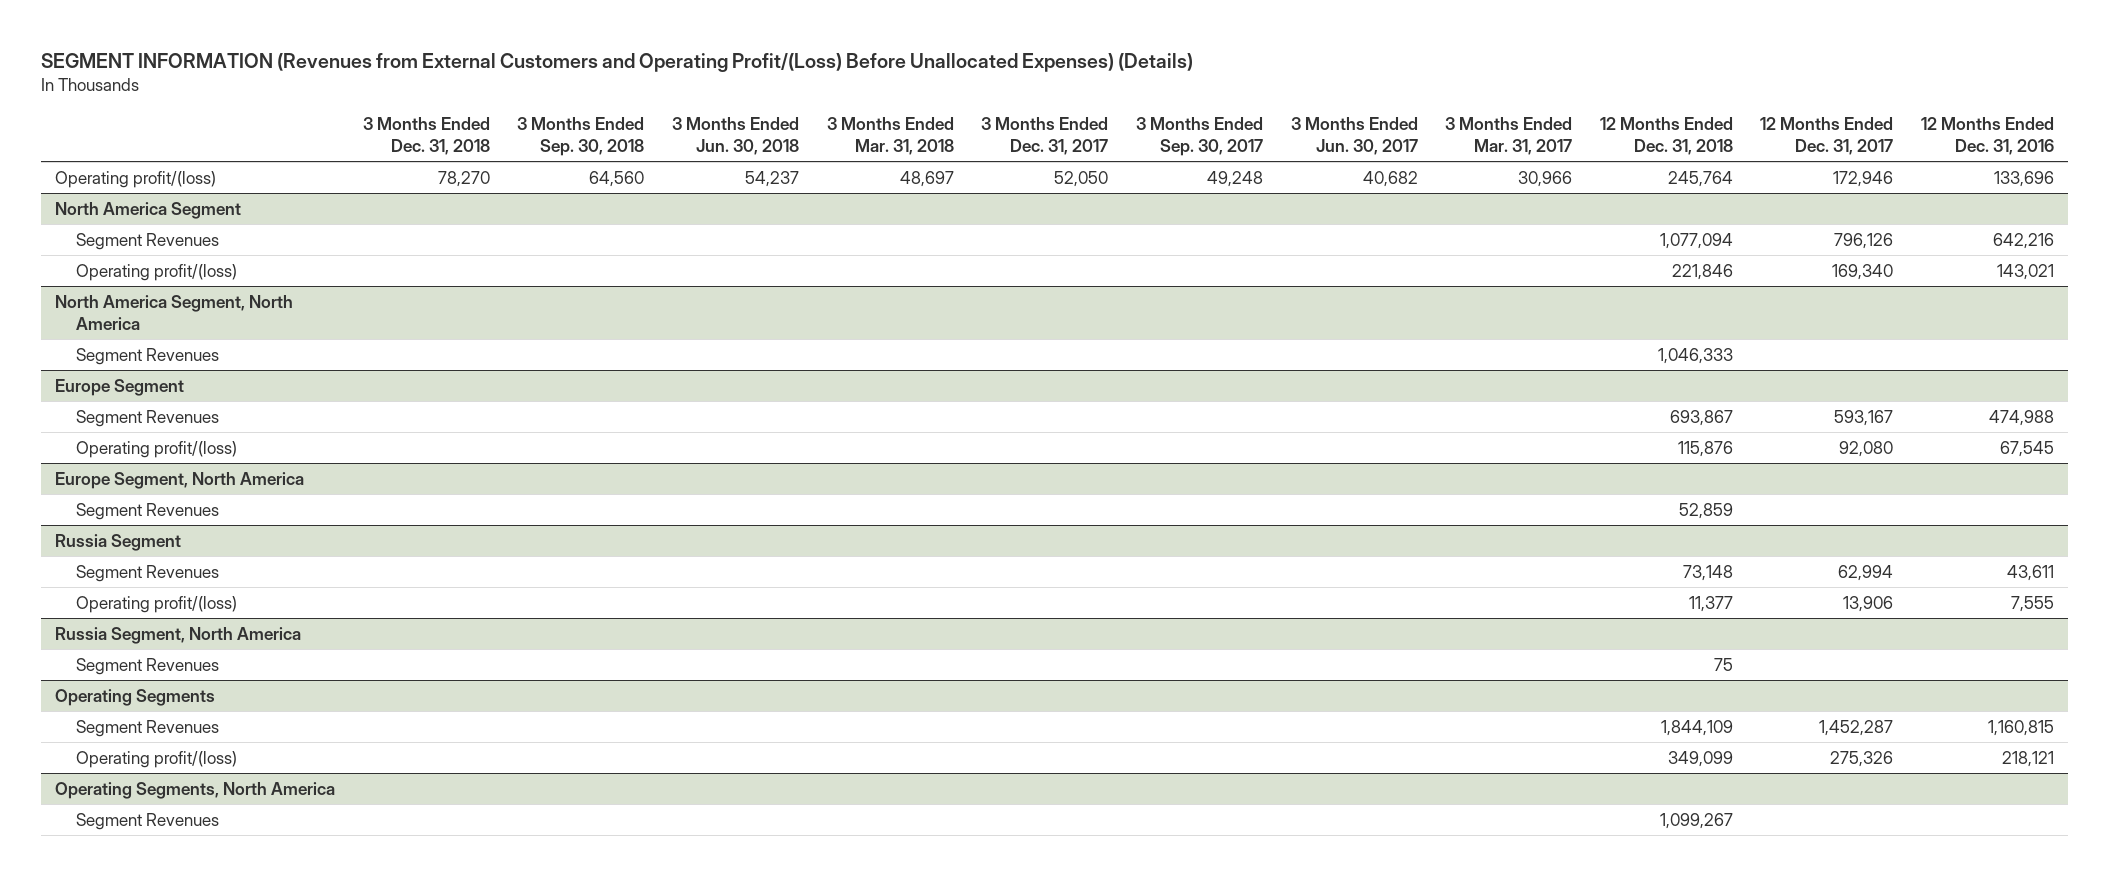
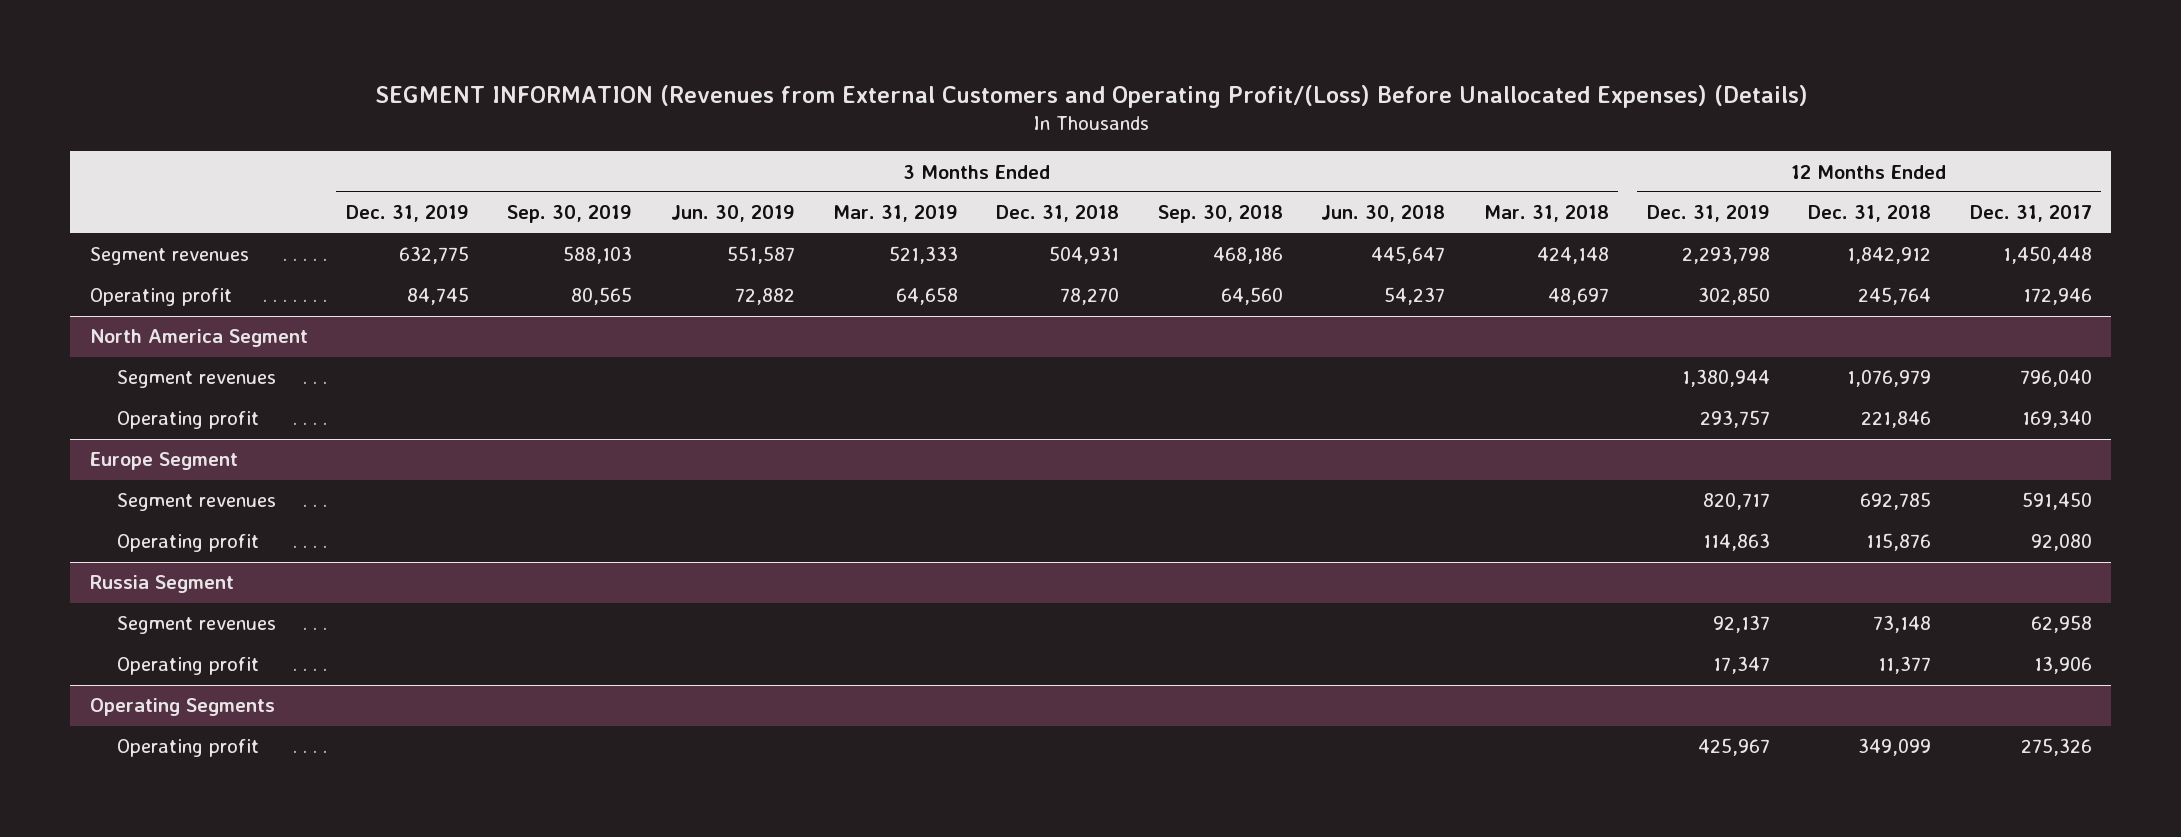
- | 3 Months Ended Dec. 31, 2018 | 3 Months Ended Sep. 30, 2018 | 3 Months Ended Jun. 30, 2018 | 3 Months Ended Mar. 31, 2018 | 3 Months Ended Dec. 31, 2017 | 3 Months Ended Sep. 30, 2017 | 3 Months Ended Jun. 30, 2017 | 3 Months Ended Mar. 31, 2017 | 12 Months Ended Dec. 31, 2018 | 12 Months Ended Dec. 31, 2017 | 12 Months Ended Dec. 31, 2016
+ | 3 Months Ended Dec. 31, 2019 | 3 Months Ended Sep. 30, 2019 | 3 Months Ended Jun. 30, 2019 | 3 Months Ended Mar. 31, 2019 | 3 Months Ended Dec. 31, 2018 | 3 Months Ended Sep. 30, 2018 | 3 Months Ended Jun. 30, 2018 | 3 Months Ended Mar. 31, 2018 | 12 Months Ended Dec. 31, 2019 | 12 Months Ended Dec. 31, 2018 | 12 Months Ended Dec. 31, 2017
- Operating profit/(loss) | 78,270 | 64,560 | 54,237 | 48,697 | 52,050 | 49,248 | 40,682 | 30,966 | 245,764 | 172,946 | 133,696
+ Segment revenues | 632,775 | 588,103 | 551,587 | 521,333 | 504,931 | 468,186 | 445,647 | 424,148 | 2,293,798 | 1,842,912 | 1,450,448
+ Operating profit | 84,745 | 80,565 | 72,882 | 64,658 | 78,270 | 64,560 | 54,237 | 48,697 | 302,850 | 245,764 | 172,946
@ North America Segment
- Segment Revenues | | | | | | | | | 1,077,094 | 796,126 | 642,216
- Operating profit/(loss) | | | | | | | | | 221,846 | 169,340 | 143,021
- North America Segment, North America
- Segment Revenues | | | | | | | | | 1,046,333 | |
@ North America Segment
+ Segment revenues | | | | | | | | | 1,380,944 | 1,076,979 | 796,040
+ Operating profit | | | | | | | | | 293,757 | 221,846 | 169,340
@ Europe Segment
- Segment Revenues | | | | | | | | | 693,867 | 593,167 | 474,988
- Operating profit/(loss) | | | | | | | | | 115,876 | 92,080 | 67,545
- Europe Segment, North America
- Segment Revenues | | | | | | | | | 52,859 | |
@ Europe Segment
+ Segment revenues | | | | | | | | | 820,717 | 692,785 | 591,450
+ Operating profit | | | | | | | | | 114,863 | 115,876 | 92,080
@ Russia Segment
- Segment Revenues | | | | | | | | | 73,148 | 62,994 | 43,611
- Operating profit/(loss) | | | | | | | | | 11,377 | 13,906 | 7,555
- Russia Segment, North America
- Segment Revenues | | | | | | | | | 75 | |
@ Russia Segment
+ Segment revenues | | | | | | | | | 92,137 | 73,148 | 62,958
+ Operating profit | | | | | | | | | 17,347 | 11,377 | 13,906
@ Operating Segments
- Segment Revenues | | | | | | | | | 1,844,109 | 1,452,287 | 1,160,815
- Operating profit/(loss) | | | | | | | | | 349,099 | 275,326 | 218,121
- Operating Segments, North America
- Segment Revenues | | | | | | | | | 1,099,267 | |
@ Operating Segments
+ Operating profit | | | | | | | | | 425,967 | 349,099 | 275,326

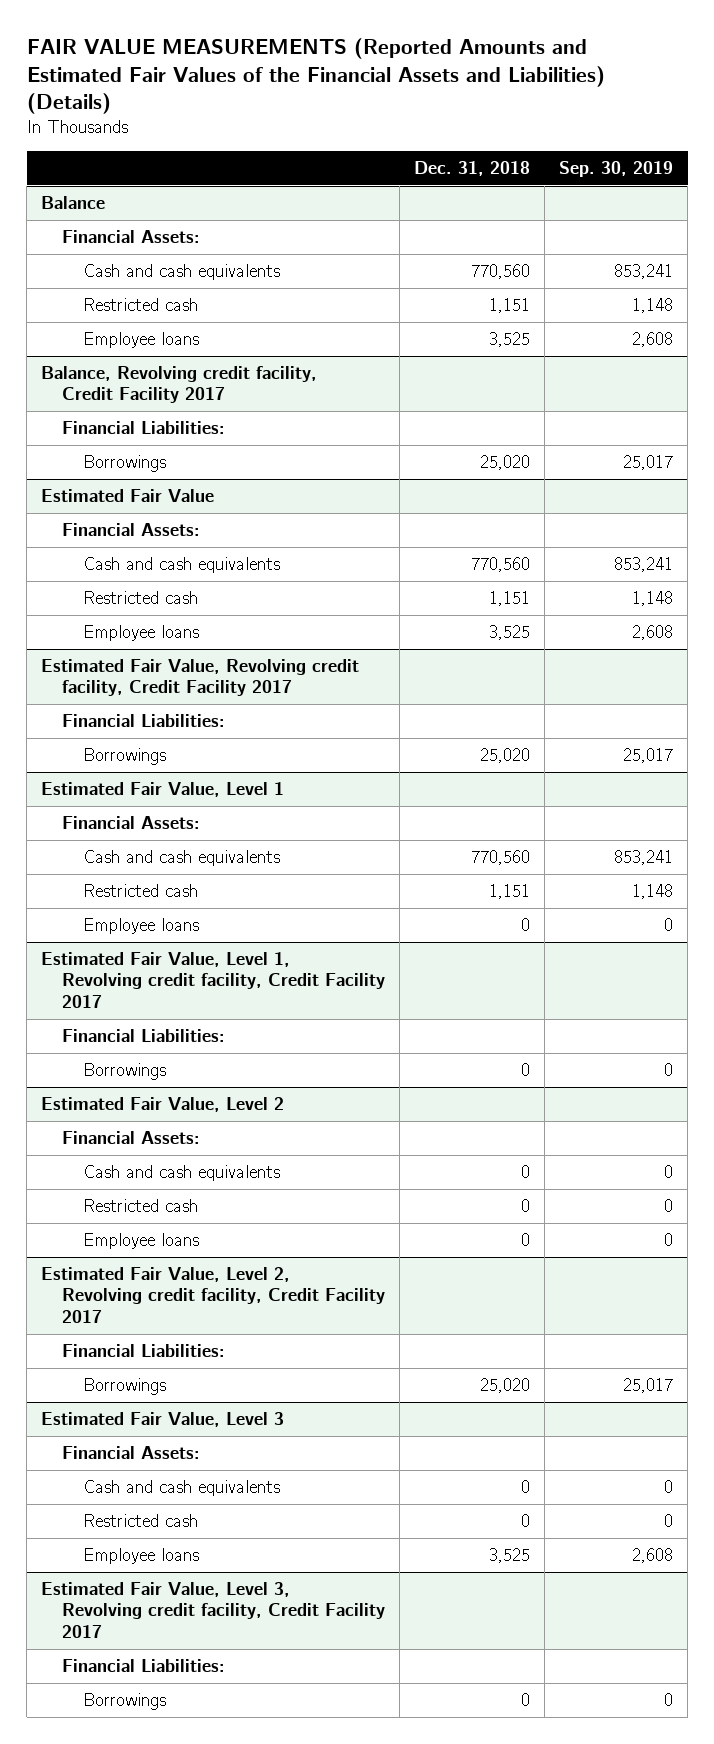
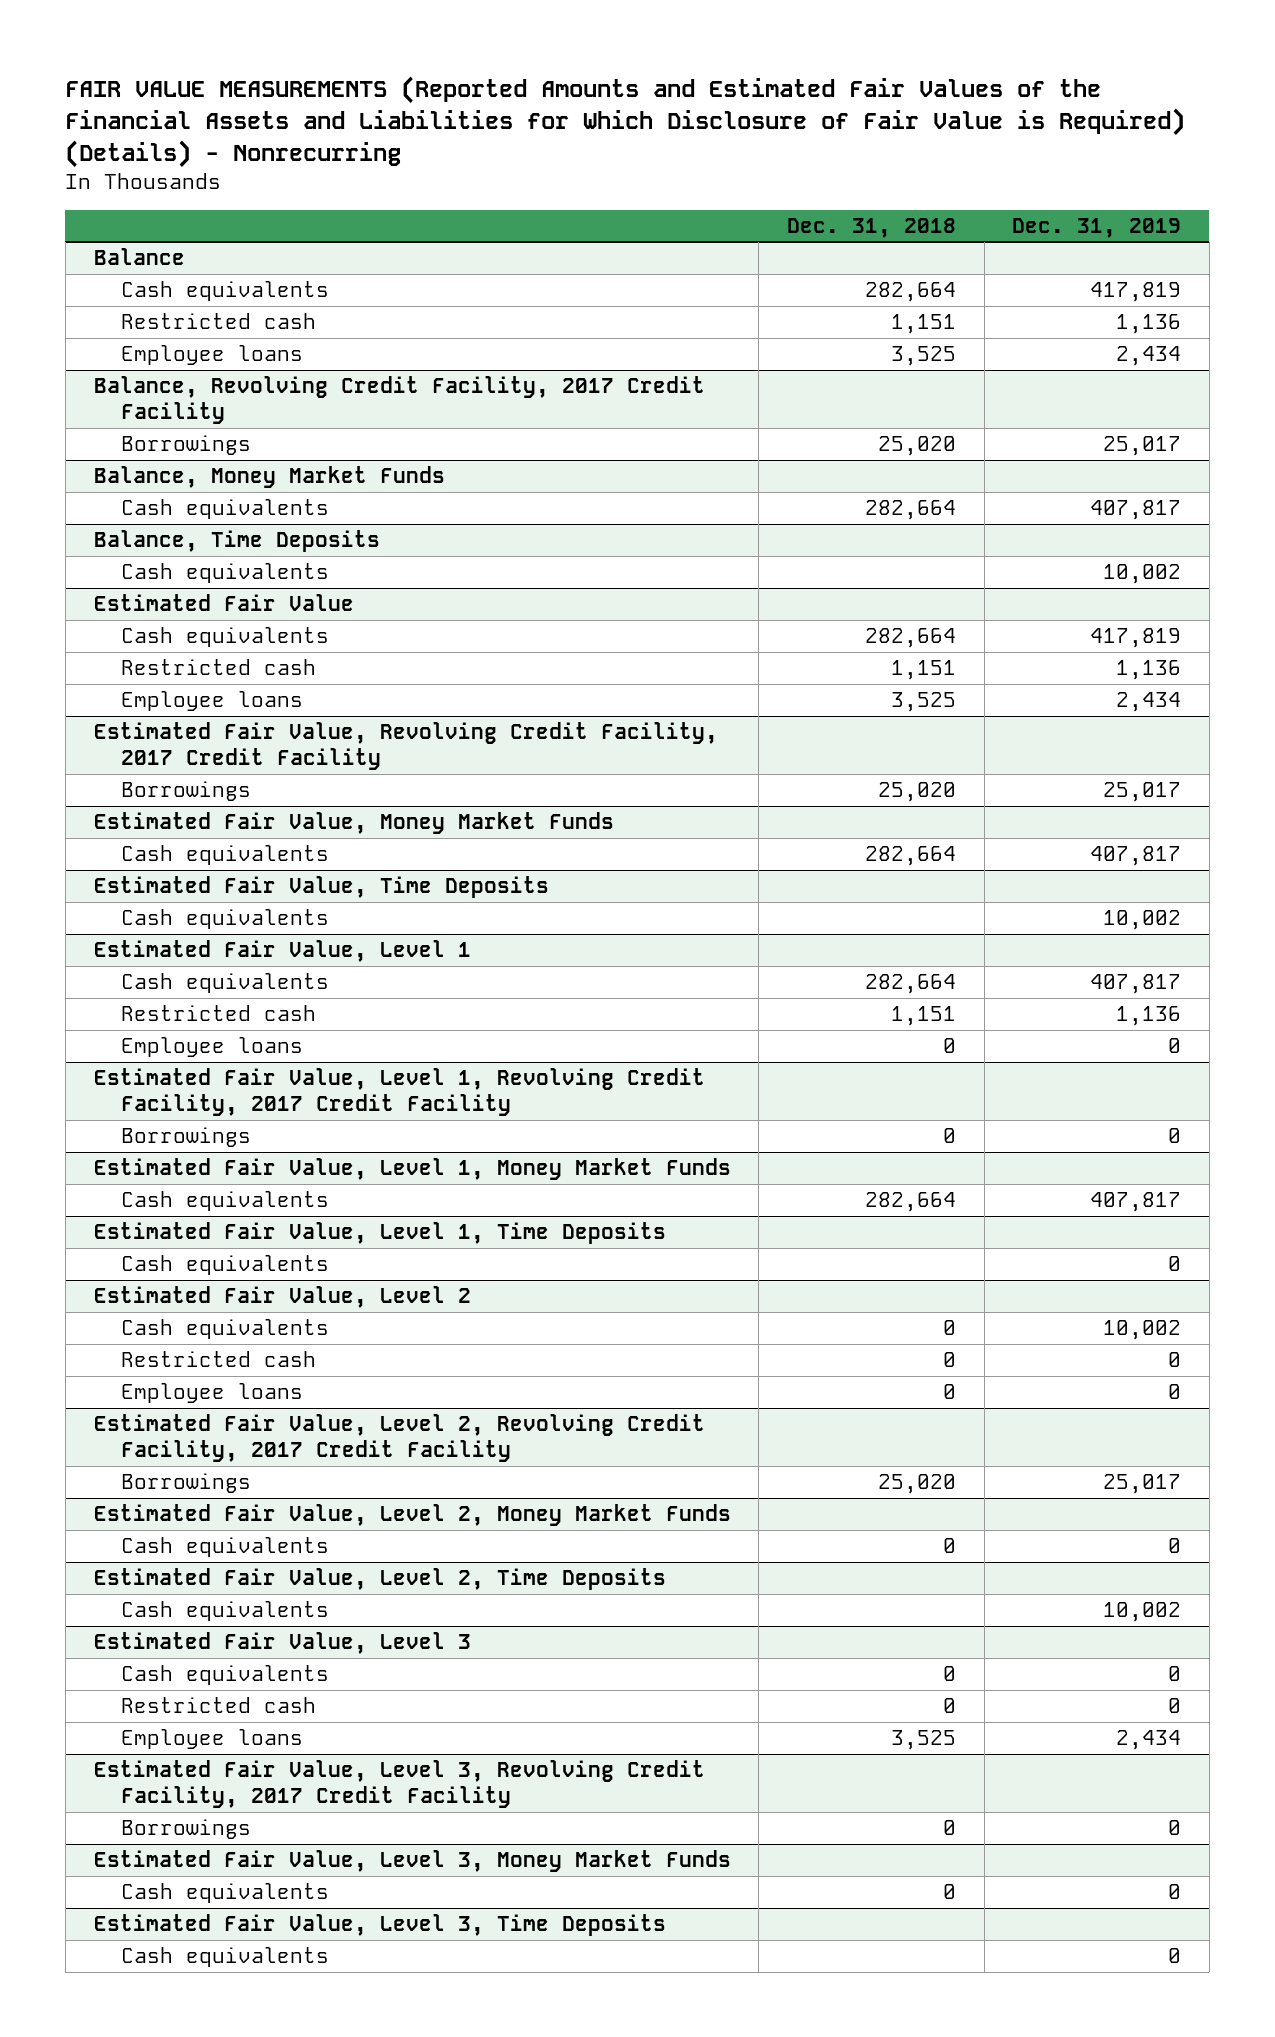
- FAIR VALUE MEASUREMENTS (Reported Amounts and Estimated Fair Values of the Financial Assets and Liabilities) (Details)
+ FAIR VALUE MEASUREMENTS (Reported Amounts and Estimated Fair Values of the Financial Assets and Liabilities for Which Disclosure of Fair Value is Required) (Details) - Nonrecurring
- | Dec. 31, 2018 | Sep. 30, 2019
+ | Dec. 31, 2018 | Dec. 31, 2019
@ Balance
- Financial Assets:
- Cash and cash equivalents | 770,560 | 853,241
+ Cash equivalents | 282,664 | 417,819
- Balance, Revolving credit facility, Credit Facility 2017
- Financial Liabilities:
+ Balance, Revolving Credit Facility, 2017 Credit Facility
+ Balance, Money Market Funds
+ Cash equivalents | 282,664 | 407,817
+ Balance, Time Deposits
+ Cash equivalents | | 10,002
@ Estimated Fair Value
- Financial Assets:
- Cash and cash equivalents | 770,560 | 853,241
+ Cash equivalents | 282,664 | 417,819
- Estimated Fair Value, Revolving credit facility, Credit Facility 2017
- Financial Liabilities:
+ Estimated Fair Value, Revolving Credit Facility, 2017 Credit Facility
+ Estimated Fair Value, Money Market Funds
+ Cash equivalents | 282,664 | 407,817
+ Estimated Fair Value, Time Deposits
+ Cash equivalents | | 10,002
@ Estimated Fair Value, Level 1
- Financial Assets:
- Cash and cash equivalents | 770,560 | 853,241
+ Cash equivalents | 282,664 | 407,817
- Estimated Fair Value, Level 1, Revolving credit facility, Credit Facility 2017
- Financial Liabilities:
+ Estimated Fair Value, Level 1, Revolving Credit Facility, 2017 Credit Facility
+ Estimated Fair Value, Level 1, Money Market Funds
+ Cash equivalents | 282,664 | 407,817
+ Estimated Fair Value, Level 1, Time Deposits
+ Cash equivalents | | 0
@ Estimated Fair Value, Level 2
- Financial Assets:
- Cash and cash equivalents | 0 | 0
+ Cash equivalents | 0 | 10,002
- Estimated Fair Value, Level 2, Revolving credit facility, Credit Facility 2017
- Financial Liabilities:
+ Estimated Fair Value, Level 2, Revolving Credit Facility, 2017 Credit Facility
+ Estimated Fair Value, Level 2, Money Market Funds
+ Cash equivalents | 0 | 0
+ Estimated Fair Value, Level 2, Time Deposits
+ Cash equivalents | | 10,002
@ Estimated Fair Value, Level 3
- Financial Assets:
- Cash and cash equivalents | 0 | 0
+ Cash equivalents | 0 | 0
- Estimated Fair Value, Level 3, Revolving credit facility, Credit Facility 2017
- Financial Liabilities:
+ Estimated Fair Value, Level 3, Revolving Credit Facility, 2017 Credit Facility
+ Estimated Fair Value, Level 3, Money Market Funds
+ Cash equivalents | 0 | 0
+ Estimated Fair Value, Level 3, Time Deposits
+ Cash equivalents | | 0

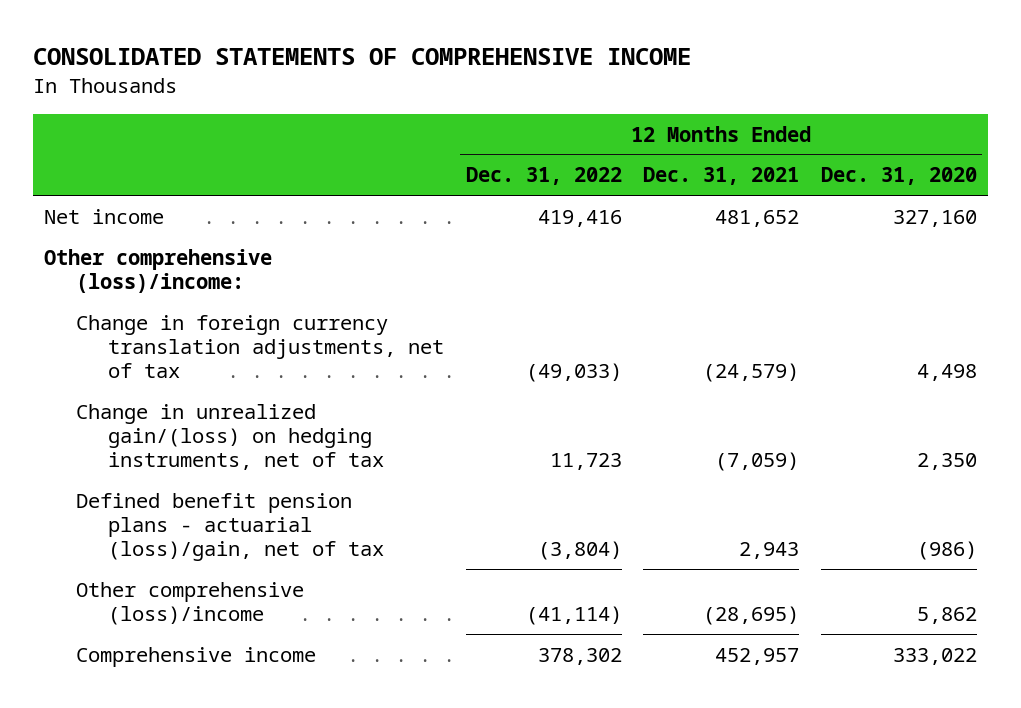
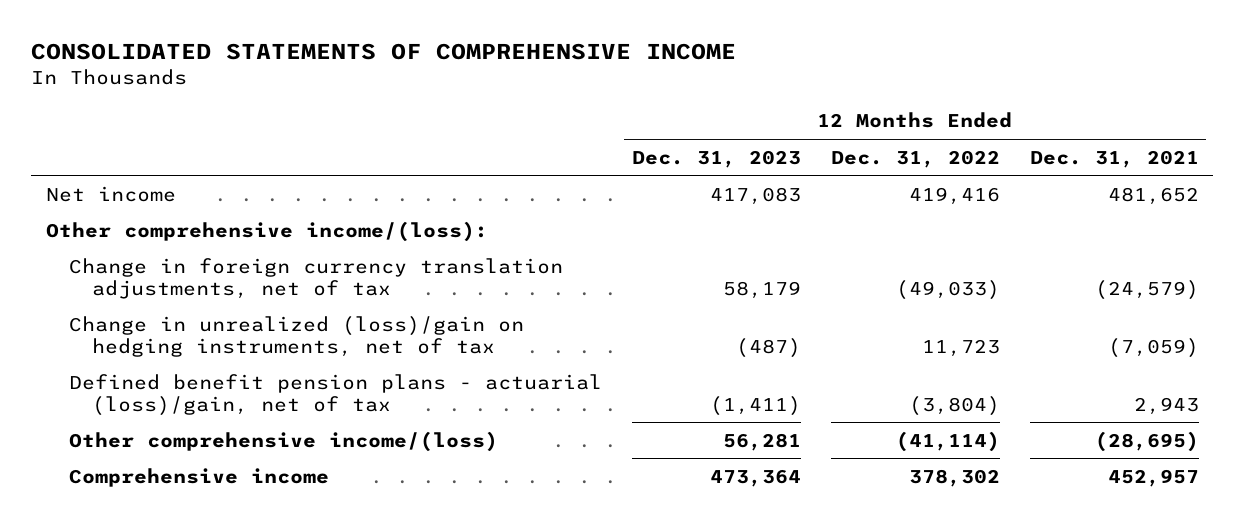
- | 12 Months Ended Dec. 31, 2022 | 12 Months Ended Dec. 31, 2021 | 12 Months Ended Dec. 31, 2020
+ | 12 Months Ended Dec. 31, 2023 | 12 Months Ended Dec. 31, 2022 | 12 Months Ended Dec. 31, 2021
- Other comprehensive (loss)/income:
+ Other comprehensive income/(loss):
- Change in unrealized gain/(loss) on hedging instruments, net of tax | 11,723 | (7,059) | 2,350
+ Change in unrealized (loss)/gain on hedging instruments, net of tax | (487) | 11,723 | (7,059)
- Other comprehensive (loss)/income | (41,114) | (28,695) | 5,862
+ Other comprehensive income/(loss) | 56,281 | (41,114) | (28,695)

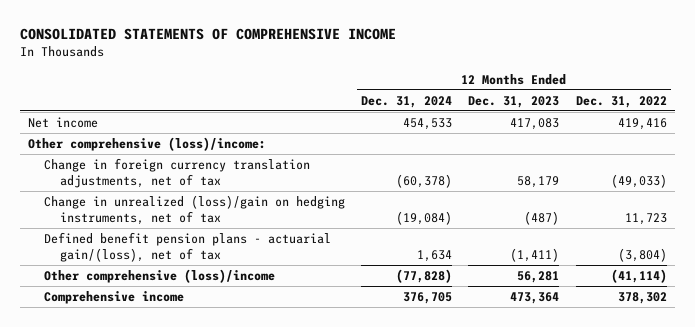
- | 12 Months Ended Dec. 31, 2023 | 12 Months Ended Dec. 31, 2022 | 12 Months Ended Dec. 31, 2021
+ | 12 Months Ended Dec. 31, 2024 | 12 Months Ended Dec. 31, 2023 | 12 Months Ended Dec. 31, 2022
- Other comprehensive income/(loss):
+ Other comprehensive (loss)/income:
- Defined benefit pension plans - actuarial (loss)/gain, net of tax | (1,411) | (3,804) | 2,943
- Other comprehensive income/(loss) | 56,281 | (41,114) | (28,695)
+ Defined benefit pension plans - actuarial gain/(loss), net of tax | 1,634 | (1,411) | (3,804)
+ Other comprehensive (loss)/income | (77,828) | 56,281 | (41,114)

